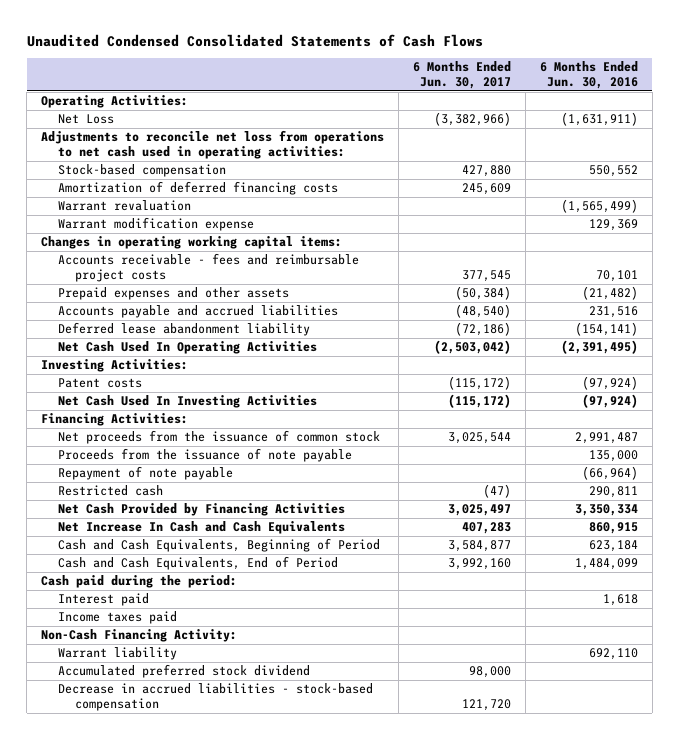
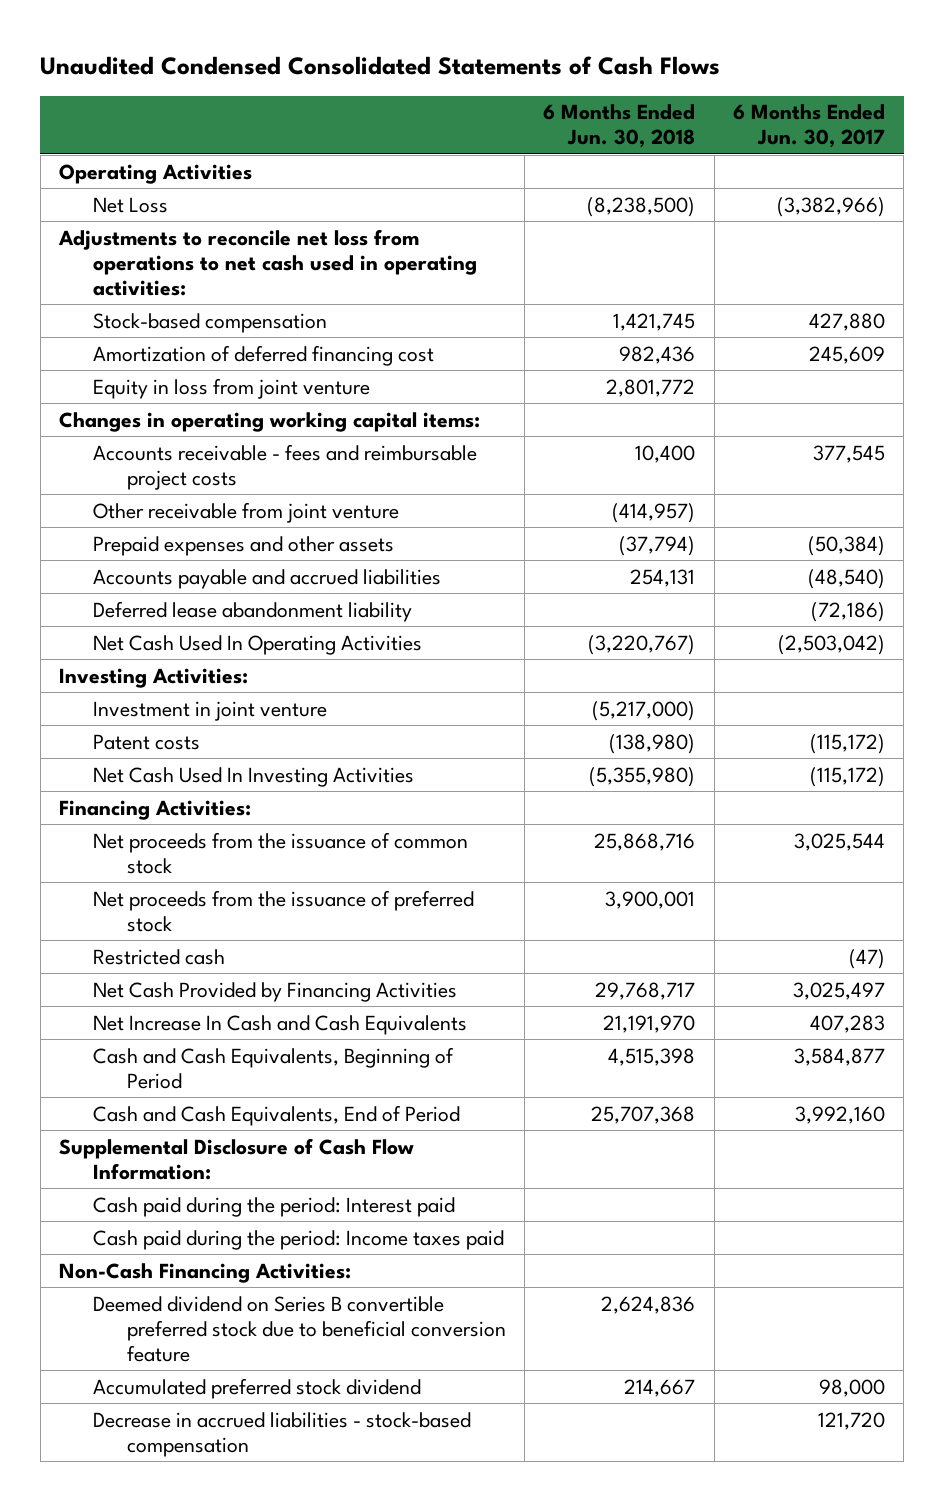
- | 6 Months Ended Jun. 30, 2017 | 6 Months Ended Jun. 30, 2016
+ | 6 Months Ended Jun. 30, 2018 | 6 Months Ended Jun. 30, 2017
- Operating Activities:
+ Operating Activities
- Amortization of deferred financing costs | 245,609 |
- Warrant revaluation | | (1,565,499)
- Warrant modification expense | | 129,369
+ Amortization of deferred financing cost | 982,436 | 245,609
+ Equity in loss from joint venture | 2,801,772 |
+ Other receivable from joint venture | (414,957) |
+ Investment in joint venture | (5,217,000) |
- Proceeds from the issuance of note payable | | 135,000
- Repayment of note payable | | (66,964)
+ Net proceeds from the issuance of preferred stock | 3,900,001 |
- Cash paid during the period:
- Interest paid | | 1,618
- Income taxes paid
- Non-Cash Financing Activity:
- Warrant liability | | 692,110
+ Supplemental Disclosure of Cash Flow Information:
+ Cash paid during the period: Interest paid
+ Cash paid during the period: Income taxes paid
+ Non-Cash Financing Activities:
+ Deemed dividend on Series B convertible preferred stock due to beneficial conversion feature | 2,624,836 |

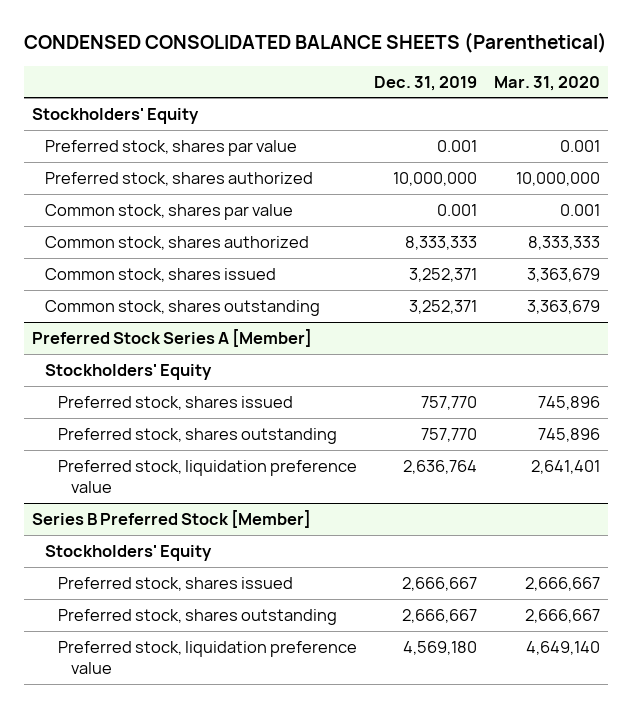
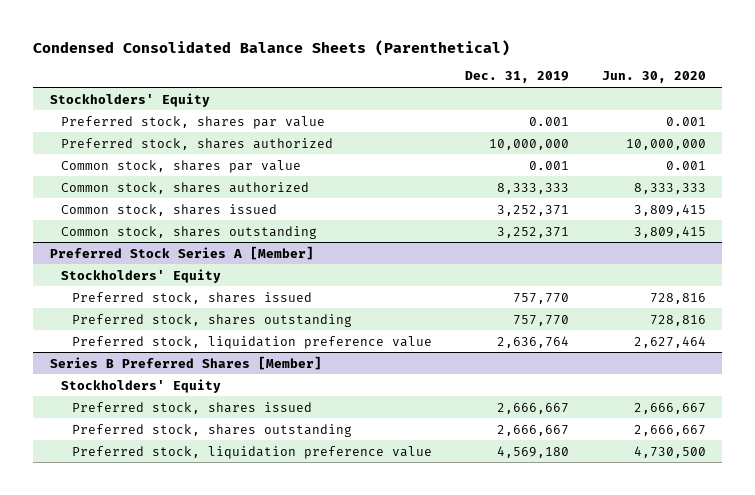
- CONDENSED CONSOLIDATED BALANCE SHEETS (Parenthetical)
+ Condensed Consolidated Balance Sheets (Parenthetical)
- | Dec. 31, 2019 | Mar. 31, 2020
+ | Dec. 31, 2019 | Jun. 30, 2020
- Series B Preferred Stock [Member]
+ Series B Preferred Shares [Member]

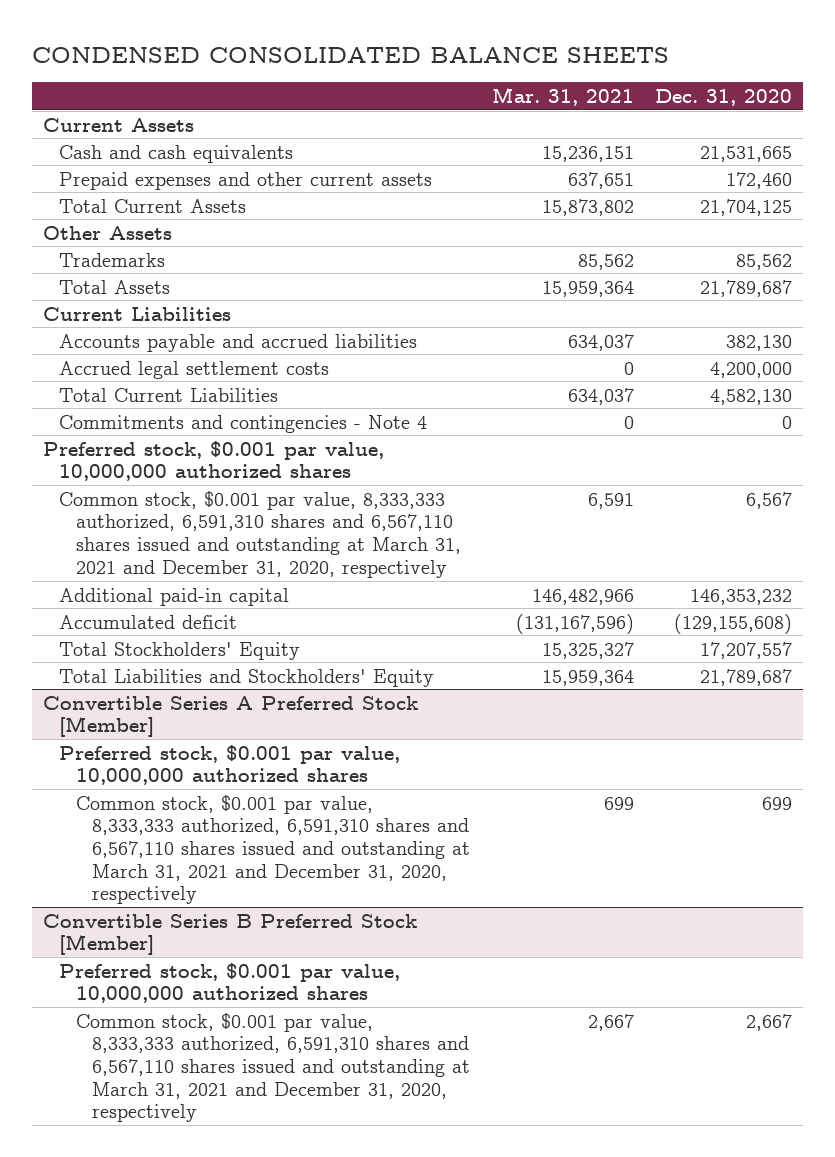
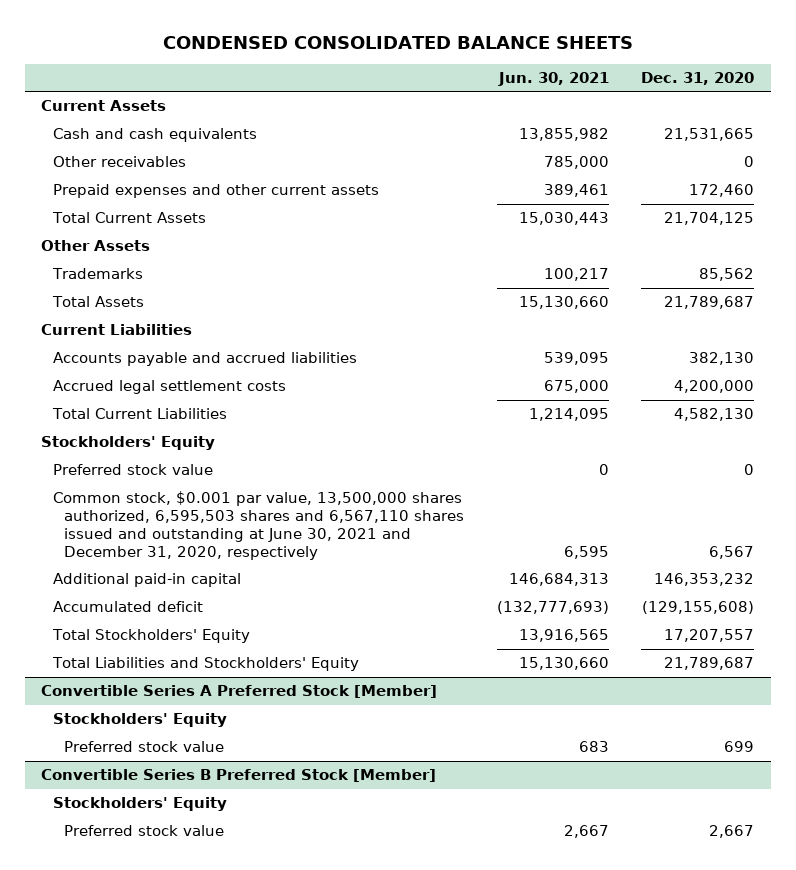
- | Mar. 31, 2021 | Dec. 31, 2020
+ | Jun. 30, 2021 | Dec. 31, 2020
+ Other receivables | 785,000 | 0
- Commitments and contingencies - Note 4 | 0 | 0
- Preferred stock, $0.001 par value, 10,000,000 authorized shares
- Common stock, $0.001 par value, 8,333,333 authorized, 6,591,310 shares and 6,567,110 shares issued and outstanding at March 31, 2021 and December 31, 2020, respectively | 6,591 | 6,567
+ Stockholders' Equity
+ Preferred stock value | 0 | 0
+ Common stock, $0.001 par value, 13,500,000 shares authorized, 6,595,503 shares and 6,567,110 shares issued and outstanding at June 30, 2021 and December 31, 2020, respectively | 6,595 | 6,567
@ Convertible Series A Preferred Stock [Member]
- Preferred stock, $0.001 par value, 10,000,000 authorized shares
- Common stock, $0.001 par value, 8,333,333 authorized, 6,591,310 shares and 6,567,110 shares issued and outstanding at March 31, 2021 and December 31, 2020, respectively | 699 | 699
+ Stockholders' Equity
+ Preferred stock value | 683 | 699
@ Convertible Series B Preferred Stock [Member]
- Preferred stock, $0.001 par value, 10,000,000 authorized shares
- Common stock, $0.001 par value, 8,333,333 authorized, 6,591,310 shares and 6,567,110 shares issued and outstanding at March 31, 2021 and December 31, 2020, respectively | 2,667 | 2,667
+ Stockholders' Equity
+ Preferred stock value | 2,667 | 2,667

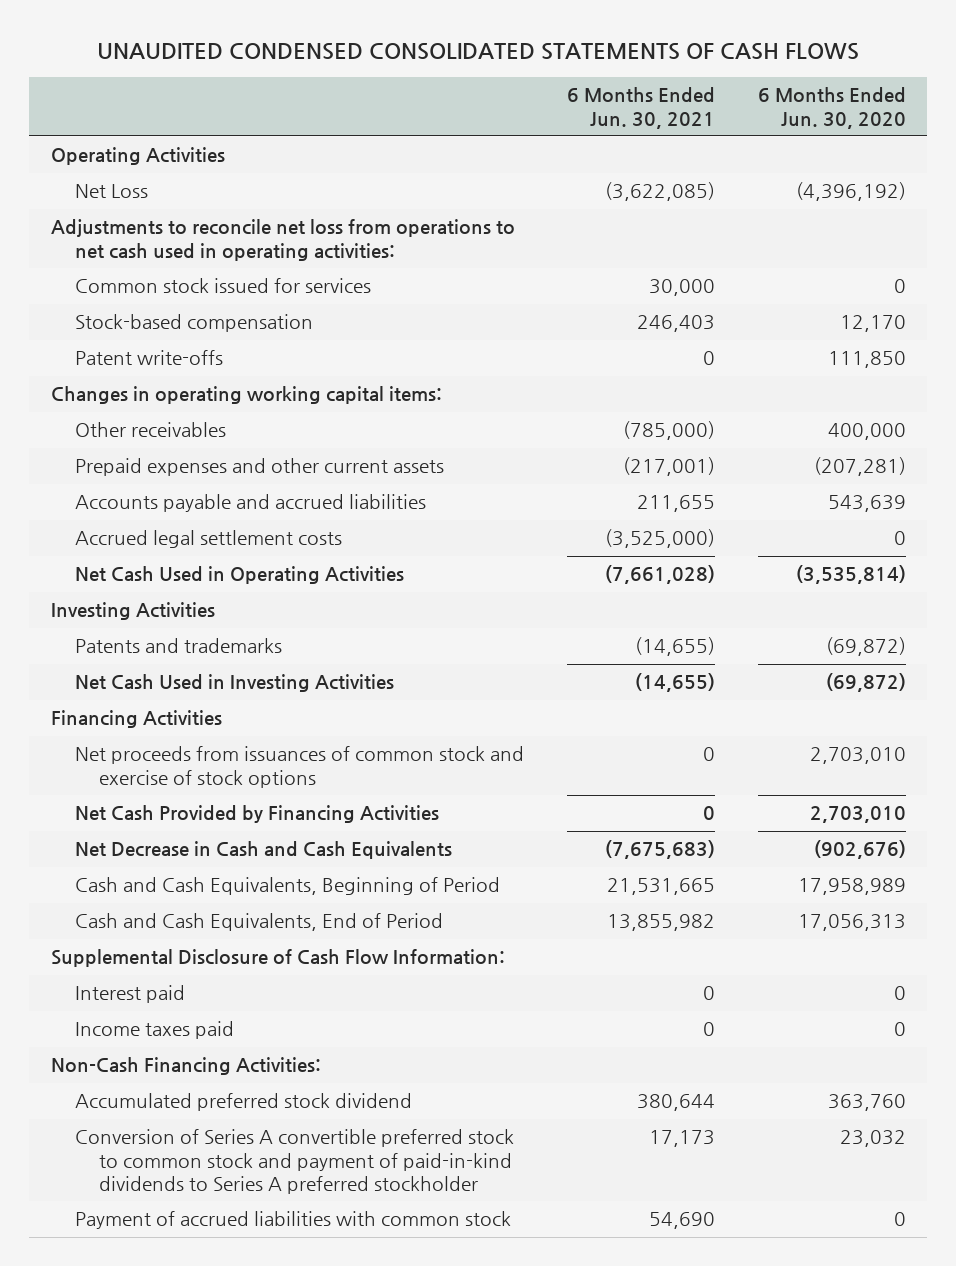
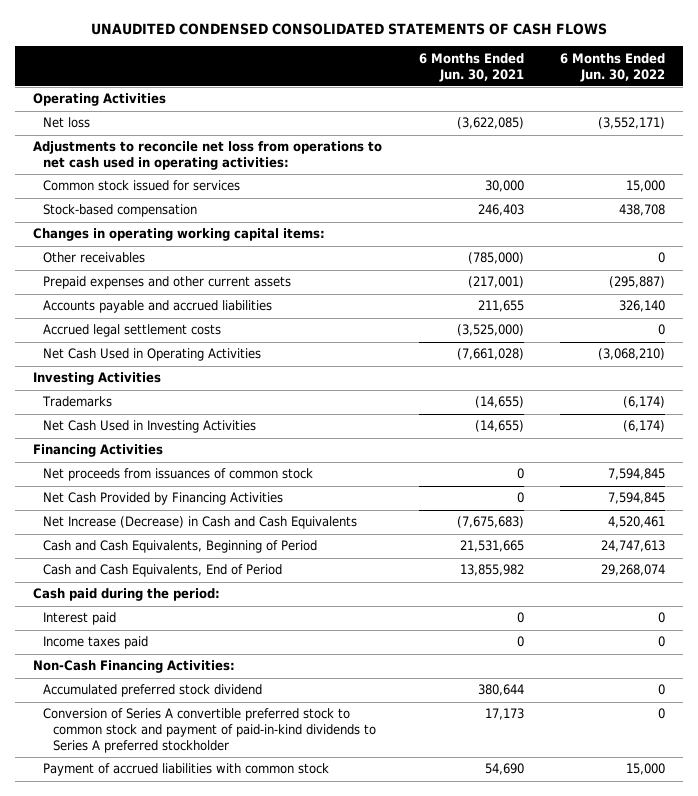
- | 6 Months Ended Jun. 30, 2021 | 6 Months Ended Jun. 30, 2020
+ | 6 Months Ended Jun. 30, 2021 | 6 Months Ended Jun. 30, 2022
- Net Loss | (3,622,085) | (4,396,192)
+ Net loss | (3,622,085) | (3,552,171)
- Patent write-offs | 0 | 111,850
- Patents and trademarks | (14,655) | (69,872)
+ Trademarks | (14,655) | (6,174)
- Net proceeds from issuances of common stock and exercise of stock options | 0 | 2,703,010
+ Net proceeds from issuances of common stock | 0 | 7,594,845
- Net Decrease in Cash and Cash Equivalents | (7,675,683) | (902,676)
+ Net Increase (Decrease) in Cash and Cash Equivalents | (7,675,683) | 4,520,461
- Supplemental Disclosure of Cash Flow Information:
+ Cash paid during the period:

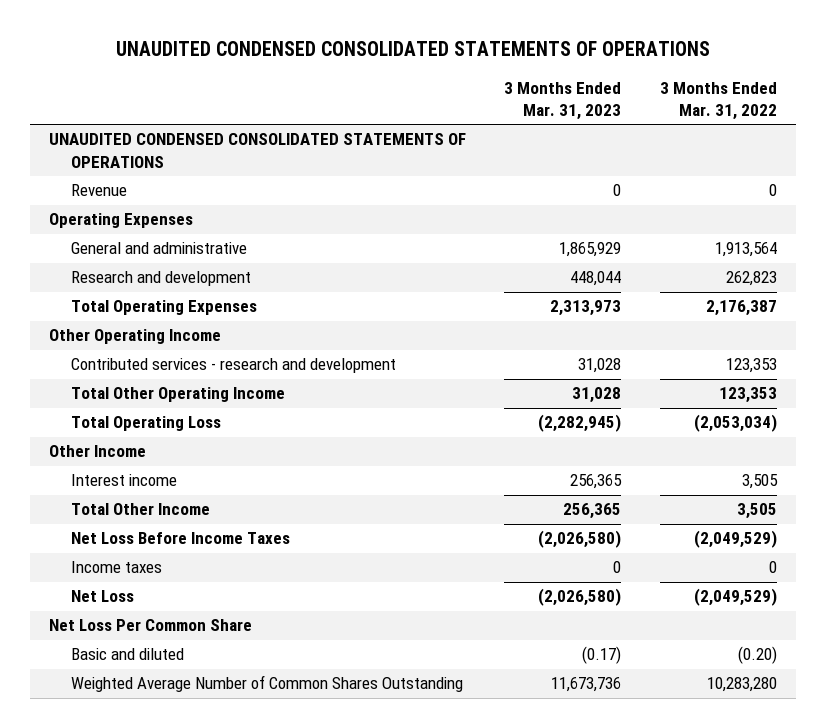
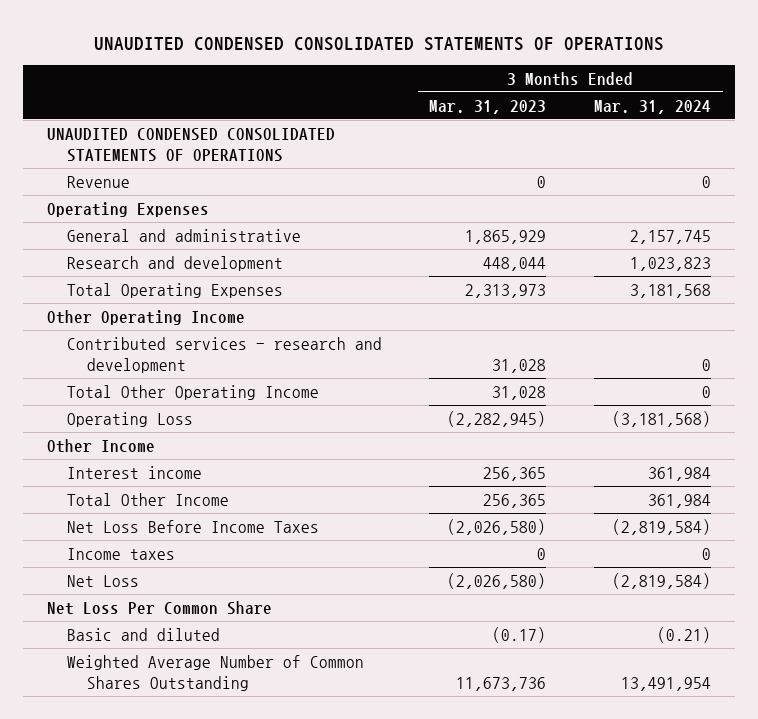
- | 3 Months Ended Mar. 31, 2023 | 3 Months Ended Mar. 31, 2022
+ | 3 Months Ended Mar. 31, 2023 | 3 Months Ended Mar. 31, 2024
- Total Operating Loss | (2,282,945) | (2,053,034)
+ Operating Loss | (2,282,945) | (3,181,568)

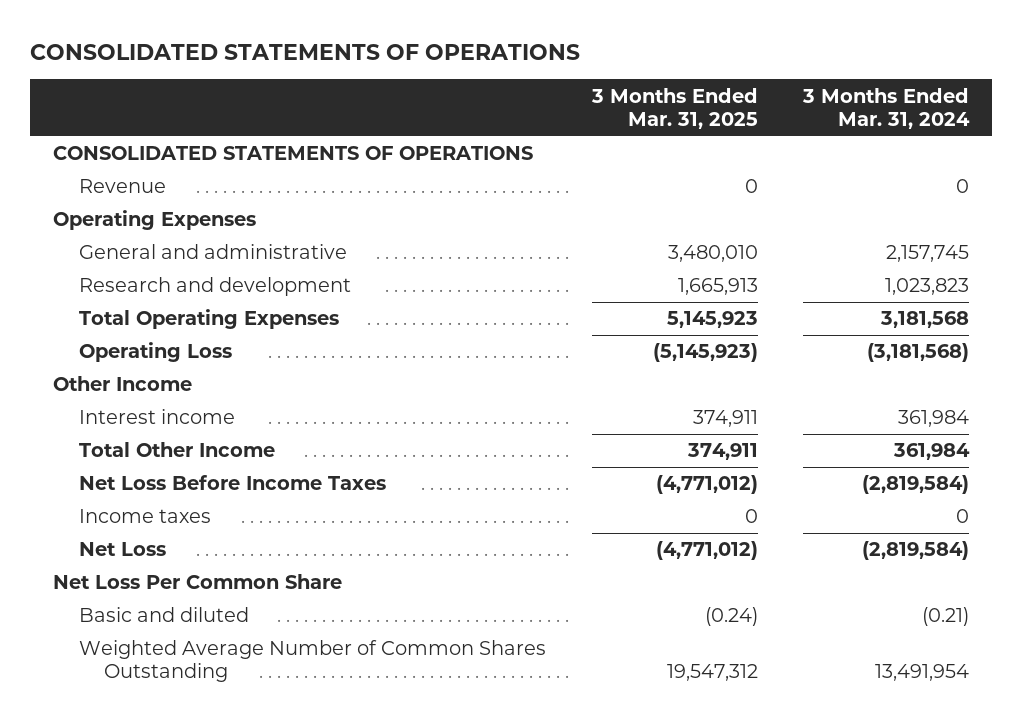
- UNAUDITED CONDENSED CONSOLIDATED STATEMENTS OF OPERATIONS
+ CONSOLIDATED STATEMENTS OF OPERATIONS
- | 3 Months Ended Mar. 31, 2023 | 3 Months Ended Mar. 31, 2024
+ | 3 Months Ended Mar. 31, 2025 | 3 Months Ended Mar. 31, 2024
- UNAUDITED CONDENSED CONSOLIDATED STATEMENTS OF OPERATIONS
+ CONSOLIDATED STATEMENTS OF OPERATIONS
- Other Operating Income
- Contributed services - research and development | 31,028 | 0
- Total Other Operating Income | 31,028 | 0

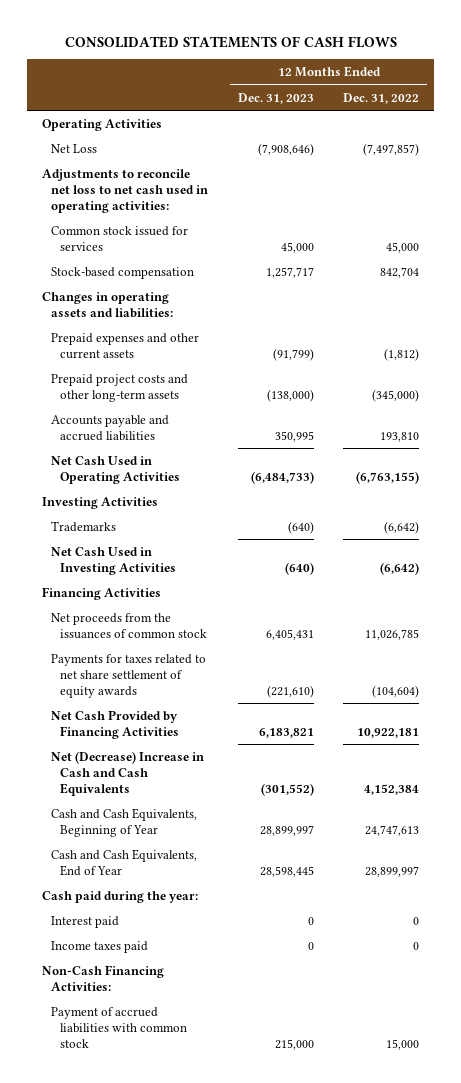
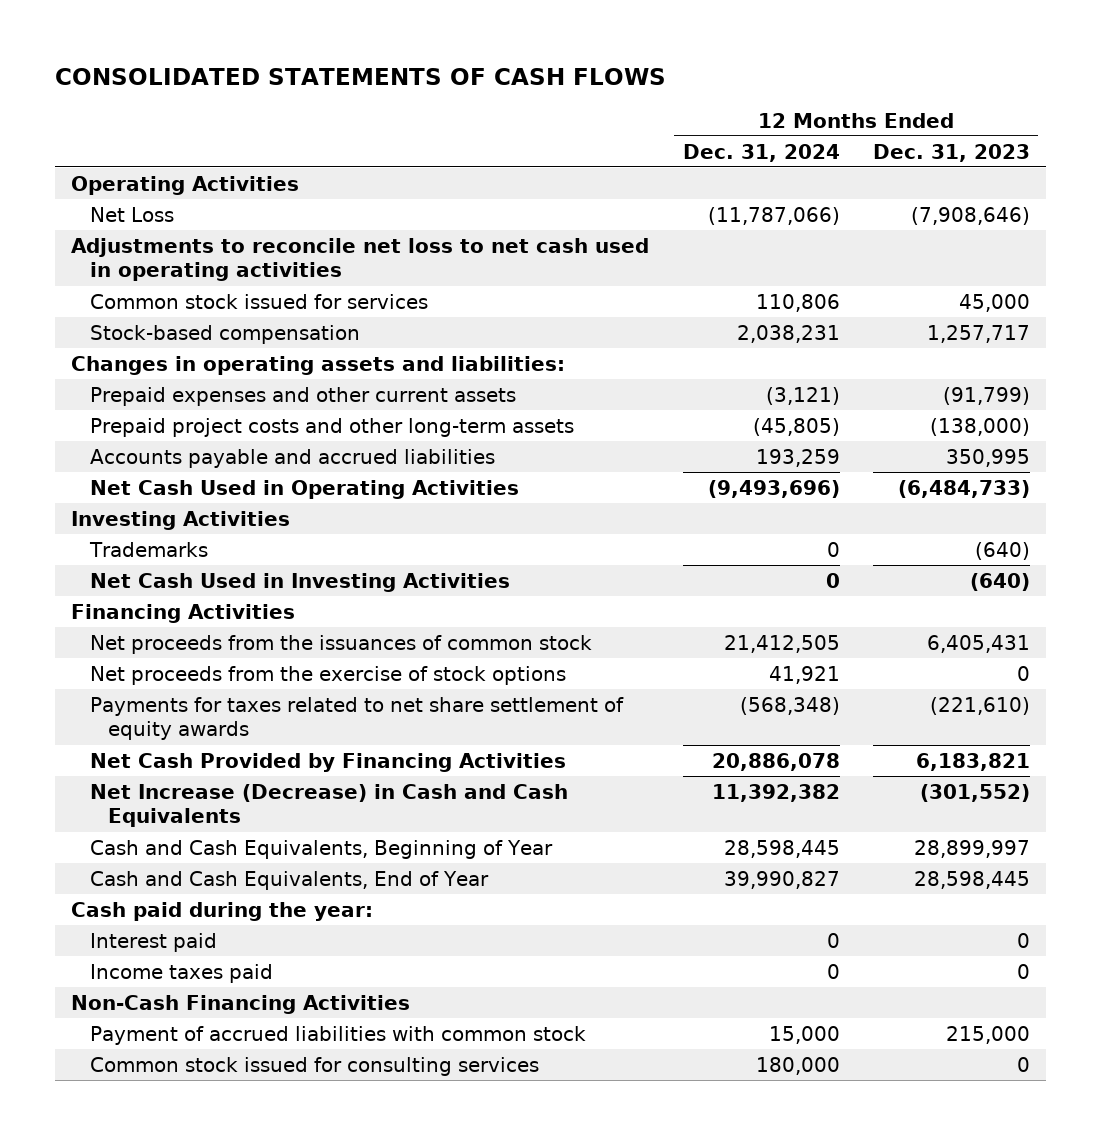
- | 12 Months Ended Dec. 31, 2023 | 12 Months Ended Dec. 31, 2022
+ | 12 Months Ended Dec. 31, 2024 | 12 Months Ended Dec. 31, 2023
- Adjustments to reconcile net loss to net cash used in operating activities:
+ Adjustments to reconcile net loss to net cash used in operating activities
+ Net proceeds from the exercise of stock options | 41,921 | 0
- Net (Decrease) Increase in Cash and Cash Equivalents | (301,552) | 4,152,384
+ Net Increase (Decrease) in Cash and Cash Equivalents | 11,392,382 | (301,552)
- Non-Cash Financing Activities:
+ Non-Cash Financing Activities
+ Common stock issued for consulting services | 180,000 | 0

